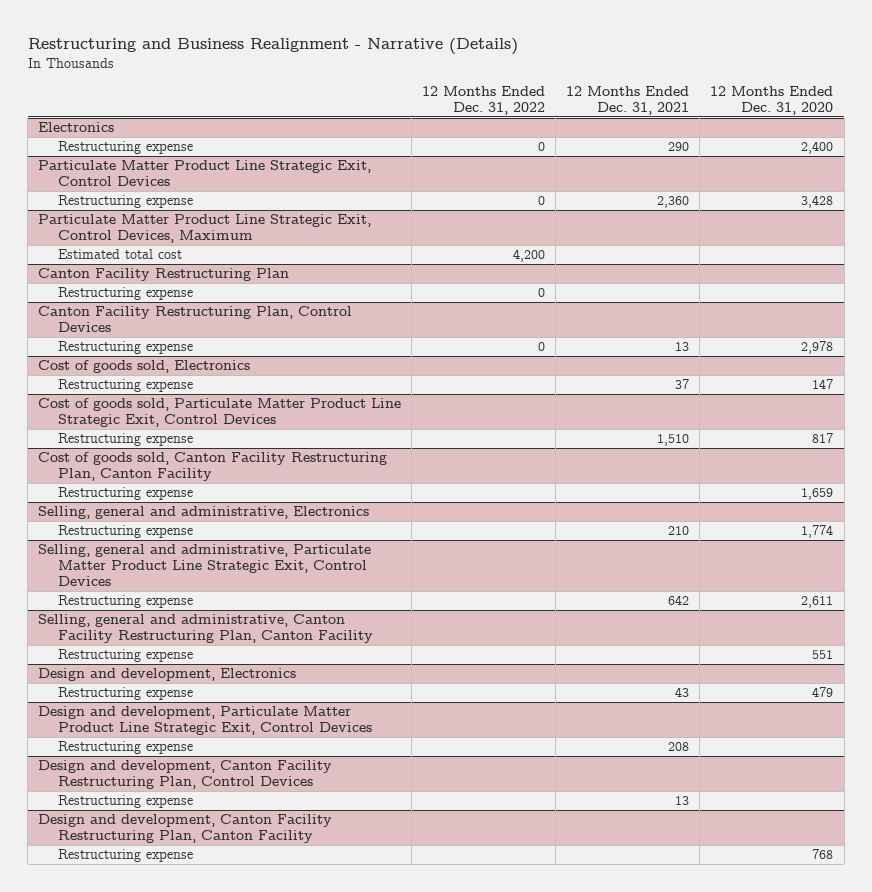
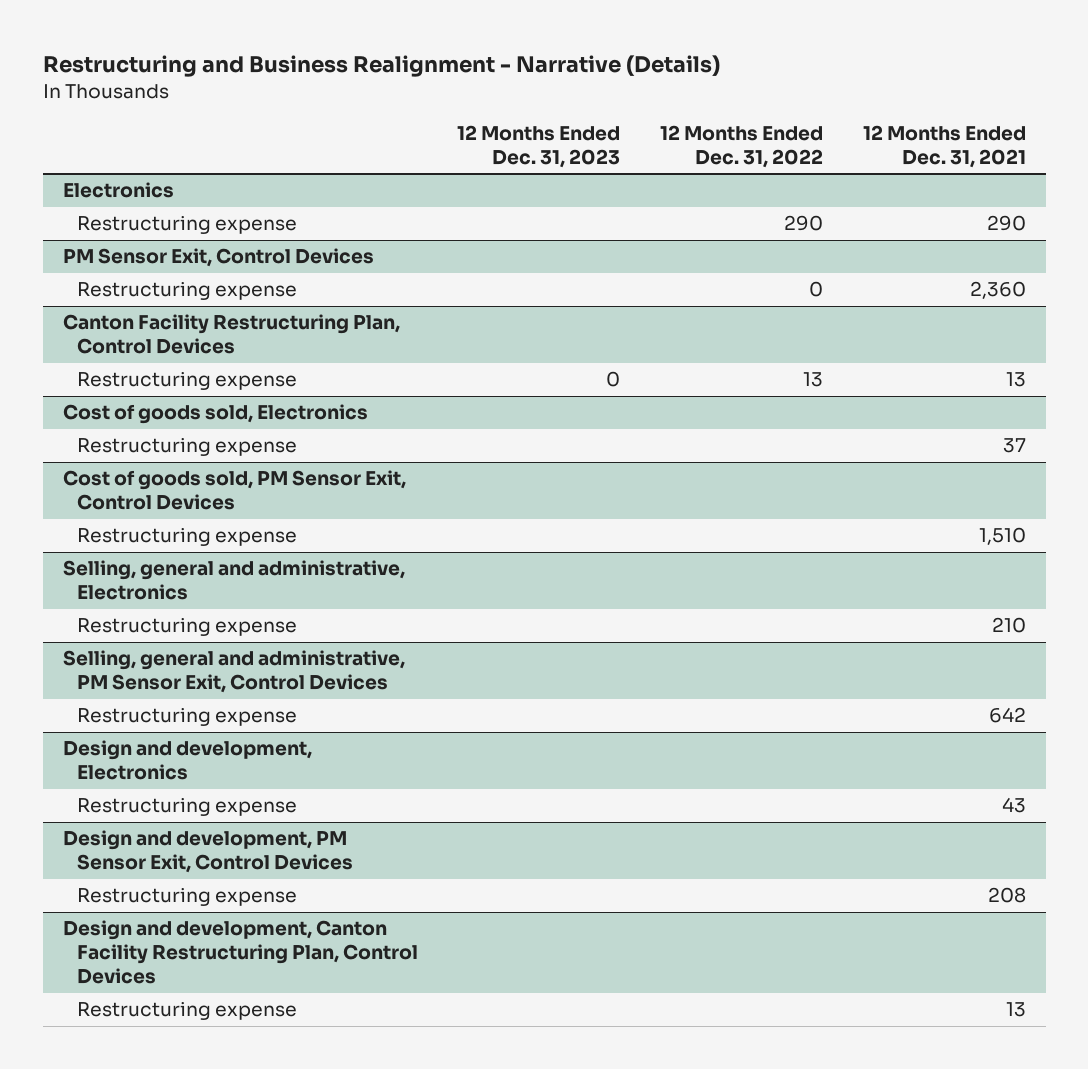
- | 12 Months Ended Dec. 31, 2022 | 12 Months Ended Dec. 31, 2021 | 12 Months Ended Dec. 31, 2020
+ | 12 Months Ended Dec. 31, 2023 | 12 Months Ended Dec. 31, 2022 | 12 Months Ended Dec. 31, 2021
@ Electronics
- Restructuring expense | 0 | 290 | 2,400
- Particulate Matter Product Line Strategic Exit, Control Devices
@ Electronics
+ Restructuring expense | | 290 | 290
+ PM Sensor Exit, Control Devices
- Particulate Matter Product Line Strategic Exit, Control Devices, Maximum
- Estimated total cost | 4,200 | |
- Canton Facility Restructuring Plan
- Restructuring expense | 0 | |
@ Canton Facility Restructuring Plan, Control Devices
- Restructuring expense | 0 | 13 | 2,978
+ Restructuring expense | 0 | 13 | 13
- Cost of goods sold, Particulate Matter Product Line Strategic Exit, Control Devices
+ Cost of goods sold, PM Sensor Exit, Control Devices
- Cost of goods sold, Canton Facility Restructuring Plan, Canton Facility
- Restructuring expense | | | 1,659
- Selling, general and administrative, Particulate Matter Product Line Strategic Exit, Control Devices
+ Selling, general and administrative, PM Sensor Exit, Control Devices
- Selling, general and administrative, Canton Facility Restructuring Plan, Canton Facility
- Restructuring expense | | | 551
- Design and development, Particulate Matter Product Line Strategic Exit, Control Devices
+ Design and development, PM Sensor Exit, Control Devices
- Design and development, Canton Facility Restructuring Plan, Canton Facility
- Restructuring expense | | | 768

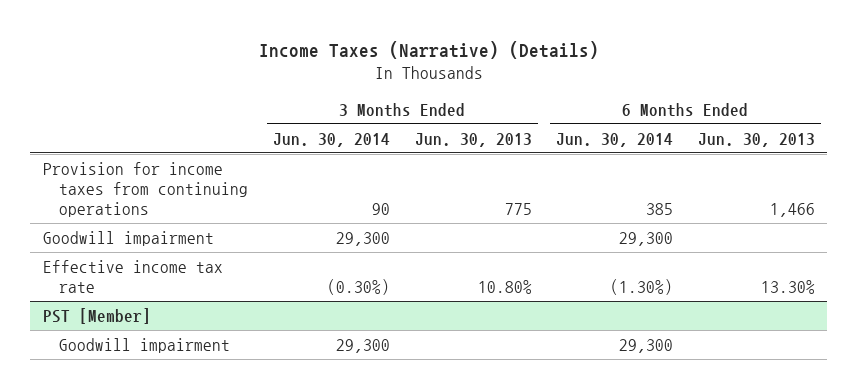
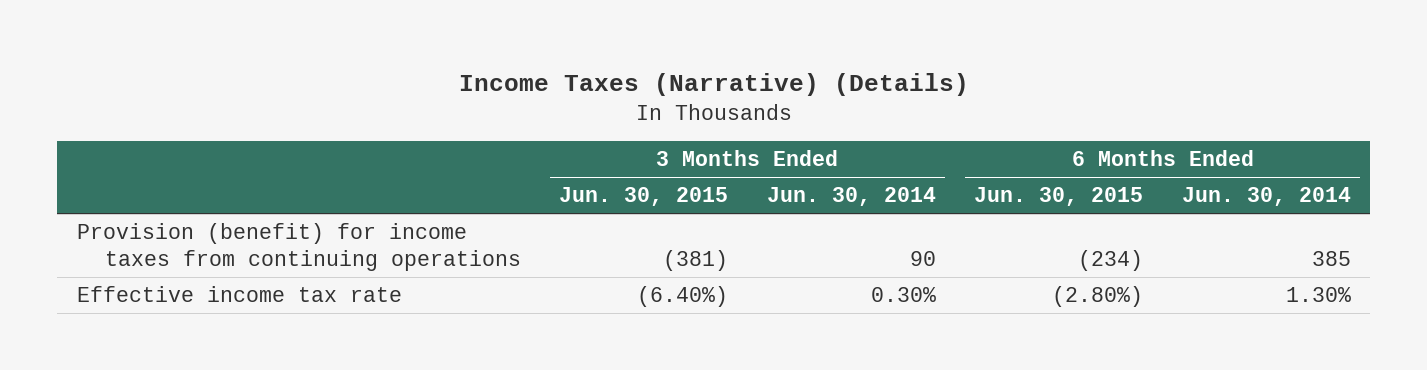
- | 3 Months Ended Jun. 30, 2014 | 3 Months Ended Jun. 30, 2013 | 6 Months Ended Jun. 30, 2014 | 6 Months Ended Jun. 30, 2013
+ | 3 Months Ended Jun. 30, 2015 | 3 Months Ended Jun. 30, 2014 | 6 Months Ended Jun. 30, 2015 | 6 Months Ended Jun. 30, 2014
- Provision for income taxes from continuing operations | 90 | 775 | 385 | 1,466
- Goodwill impairment | 29,300 | | 29,300 |
- Effective income tax rate | (0.30%) | 10.80% | (1.30%) | 13.30%
- PST [Member]
- Goodwill impairment | 29,300 | | 29,300 |
+ Provision (benefit) for income taxes from continuing operations | (381) | 90 | (234) | 385
+ Effective income tax rate | (6.40%) | 0.30% | (2.80%) | 1.30%

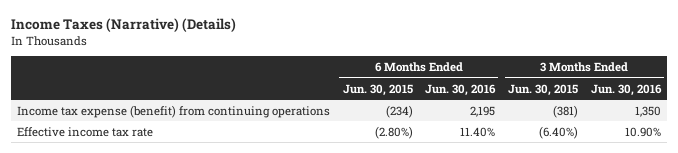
- | 3 Months Ended Jun. 30, 2015 | 3 Months Ended Jun. 30, 2014 | 6 Months Ended Jun. 30, 2015 | 6 Months Ended Jun. 30, 2014
+ | 6 Months Ended Jun. 30, 2015 | 6 Months Ended Jun. 30, 2016 | 3 Months Ended Jun. 30, 2015 | 3 Months Ended Jun. 30, 2016
- Provision (benefit) for income taxes from continuing operations | (381) | 90 | (234) | 385
+ Income tax expense (benefit) from continuing operations | (234) | 2,195 | (381) | 1,350

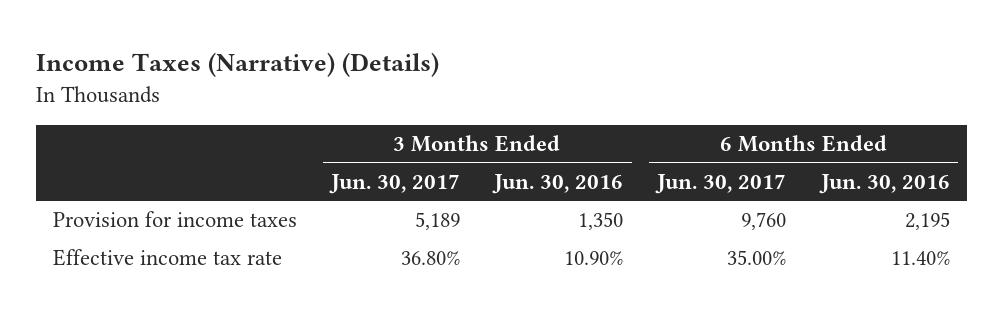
- | 6 Months Ended Jun. 30, 2015 | 6 Months Ended Jun. 30, 2016 | 3 Months Ended Jun. 30, 2015 | 3 Months Ended Jun. 30, 2016
+ | 3 Months Ended Jun. 30, 2017 | 3 Months Ended Jun. 30, 2016 | 6 Months Ended Jun. 30, 2017 | 6 Months Ended Jun. 30, 2016
- Income tax expense (benefit) from continuing operations | (234) | 2,195 | (381) | 1,350
+ Provision for income taxes | 5,189 | 1,350 | 9,760 | 2,195

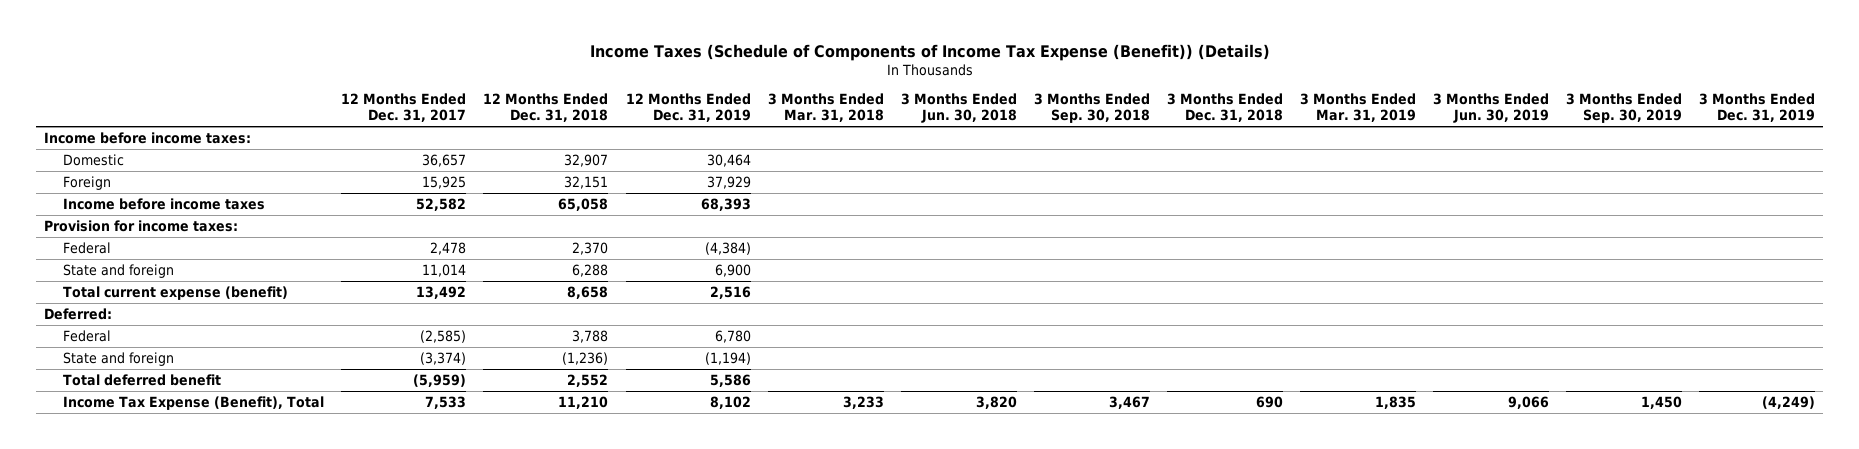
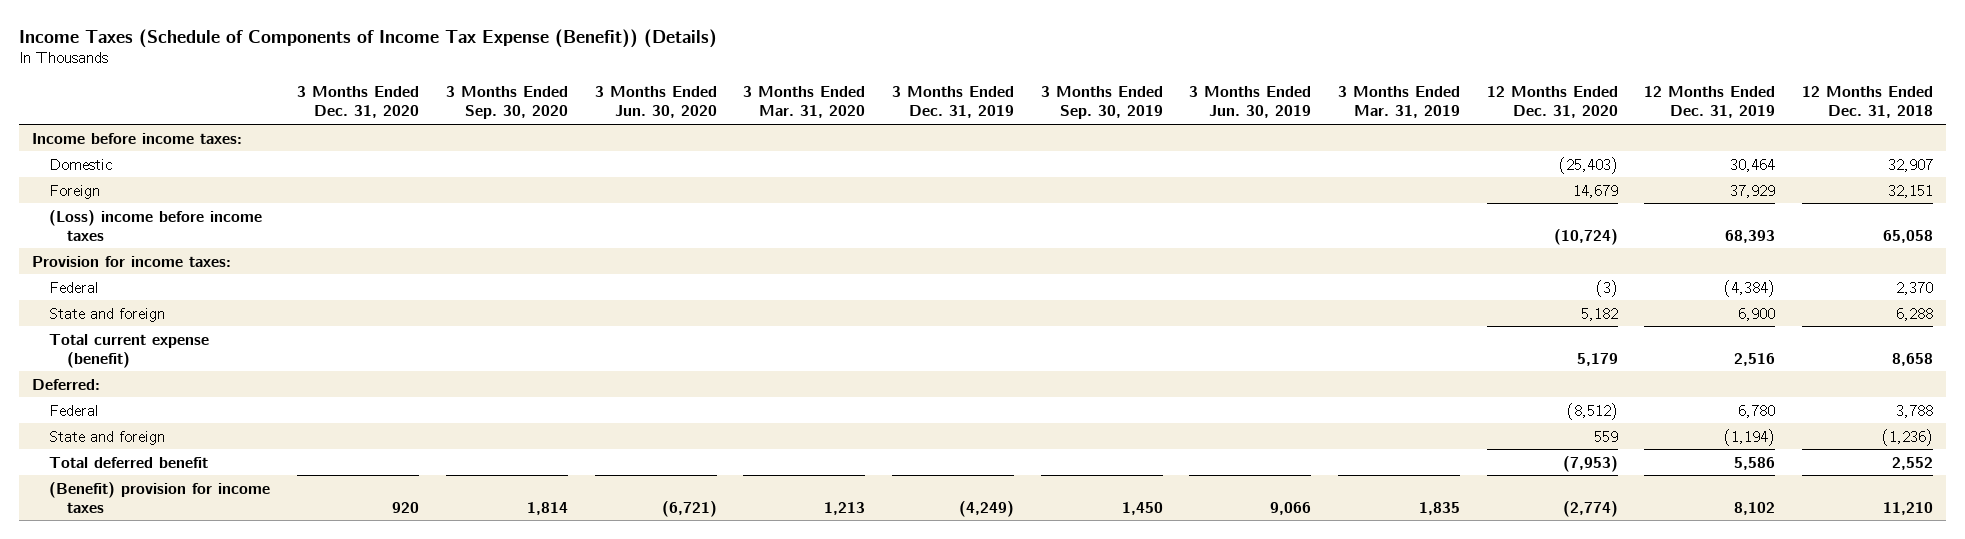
- | 12 Months Ended Dec. 31, 2017 | 12 Months Ended Dec. 31, 2018 | 12 Months Ended Dec. 31, 2019 | 3 Months Ended Mar. 31, 2018 | 3 Months Ended Jun. 30, 2018 | 3 Months Ended Sep. 30, 2018 | 3 Months Ended Dec. 31, 2018 | 3 Months Ended Mar. 31, 2019 | 3 Months Ended Jun. 30, 2019 | 3 Months Ended Sep. 30, 2019 | 3 Months Ended Dec. 31, 2019
+ | 3 Months Ended Dec. 31, 2020 | 3 Months Ended Sep. 30, 2020 | 3 Months Ended Jun. 30, 2020 | 3 Months Ended Mar. 31, 2020 | 3 Months Ended Dec. 31, 2019 | 3 Months Ended Sep. 30, 2019 | 3 Months Ended Jun. 30, 2019 | 3 Months Ended Mar. 31, 2019 | 12 Months Ended Dec. 31, 2020 | 12 Months Ended Dec. 31, 2019 | 12 Months Ended Dec. 31, 2018
- Income before income taxes | 52,582 | 65,058 | 68,393 | | | | | | | |
+ (Loss) income before income taxes | | | | | | | | | (10,724) | 68,393 | 65,058
- Income Tax Expense (Benefit), Total | 7,533 | 11,210 | 8,102 | 3,233 | 3,820 | 3,467 | 690 | 1,835 | 9,066 | 1,450 | (4,249)
+ (Benefit) provision for income taxes | 920 | 1,814 | (6,721) | 1,213 | (4,249) | 1,450 | 9,066 | 1,835 | (2,774) | 8,102 | 11,210

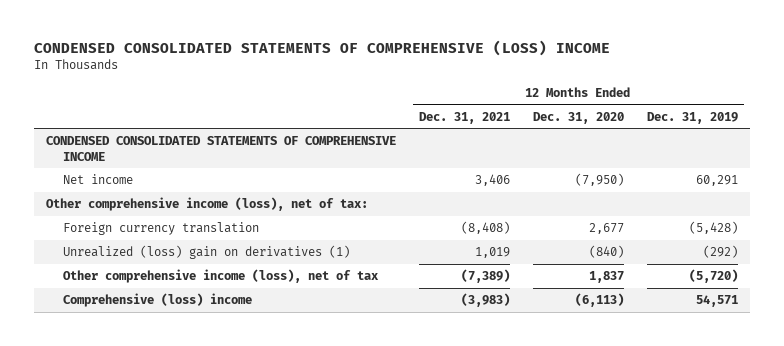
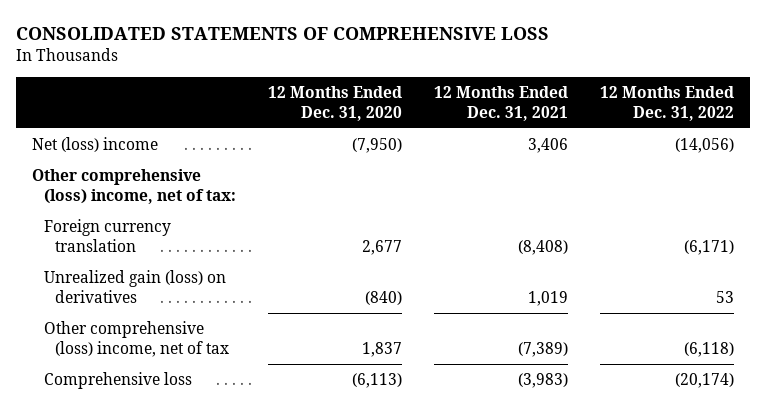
- CONDENSED CONSOLIDATED STATEMENTS OF COMPREHENSIVE (LOSS) INCOME
+ CONSOLIDATED STATEMENTS OF COMPREHENSIVE LOSS
- | 12 Months Ended Dec. 31, 2021 | 12 Months Ended Dec. 31, 2020 | 12 Months Ended Dec. 31, 2019
+ | 12 Months Ended Dec. 31, 2020 | 12 Months Ended Dec. 31, 2021 | 12 Months Ended Dec. 31, 2022
- CONDENSED CONSOLIDATED STATEMENTS OF COMPREHENSIVE INCOME
- Net income | 3,406 | (7,950) | 60,291
- Other comprehensive income (loss), net of tax:
+ Net (loss) income | (7,950) | 3,406 | (14,056)
+ Other comprehensive (loss) income, net of tax:
- Unrealized (loss) gain on derivatives (1) | 1,019 | (840) | (292)
- Other comprehensive income (loss), net of tax | (7,389) | 1,837 | (5,720)
- Comprehensive (loss) income | (3,983) | (6,113) | 54,571
+ Unrealized gain (loss) on derivatives | (840) | 1,019 | 53
+ Other comprehensive (loss) income, net of tax | 1,837 | (7,389) | (6,118)
+ Comprehensive loss | (6,113) | (3,983) | (20,174)

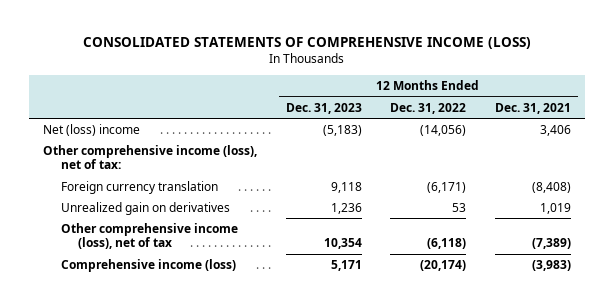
- CONSOLIDATED STATEMENTS OF COMPREHENSIVE LOSS
+ CONSOLIDATED STATEMENTS OF COMPREHENSIVE INCOME (LOSS)
- | 12 Months Ended Dec. 31, 2020 | 12 Months Ended Dec. 31, 2021 | 12 Months Ended Dec. 31, 2022
+ | 12 Months Ended Dec. 31, 2023 | 12 Months Ended Dec. 31, 2022 | 12 Months Ended Dec. 31, 2021
- Other comprehensive (loss) income, net of tax:
+ Other comprehensive income (loss), net of tax:
- Unrealized gain (loss) on derivatives | (840) | 1,019 | 53
- Other comprehensive (loss) income, net of tax | 1,837 | (7,389) | (6,118)
- Comprehensive loss | (6,113) | (3,983) | (20,174)
+ Unrealized gain on derivatives | 1,236 | 53 | 1,019
+ Other comprehensive income (loss), net of tax | 10,354 | (6,118) | (7,389)
+ Comprehensive income (loss) | 5,171 | (20,174) | (3,983)

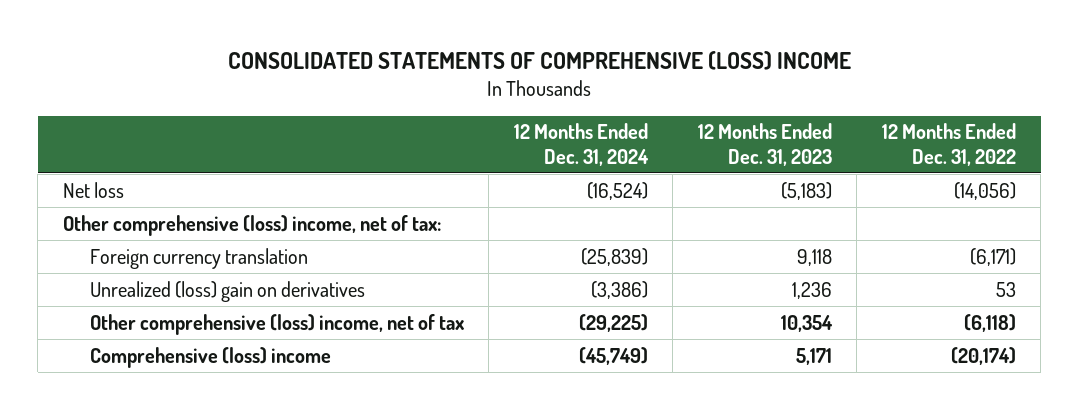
- CONSOLIDATED STATEMENTS OF COMPREHENSIVE INCOME (LOSS)
+ CONSOLIDATED STATEMENTS OF COMPREHENSIVE (LOSS) INCOME
- | 12 Months Ended Dec. 31, 2023 | 12 Months Ended Dec. 31, 2022 | 12 Months Ended Dec. 31, 2021
+ | 12 Months Ended Dec. 31, 2024 | 12 Months Ended Dec. 31, 2023 | 12 Months Ended Dec. 31, 2022
- Net (loss) income | (5,183) | (14,056) | 3,406
- Other comprehensive income (loss), net of tax:
+ Net loss | (16,524) | (5,183) | (14,056)
+ Other comprehensive (loss) income, net of tax:
- Unrealized gain on derivatives | 1,236 | 53 | 1,019
- Other comprehensive income (loss), net of tax | 10,354 | (6,118) | (7,389)
- Comprehensive income (loss) | 5,171 | (20,174) | (3,983)
+ Unrealized (loss) gain on derivatives | (3,386) | 1,236 | 53
+ Other comprehensive (loss) income, net of tax | (29,225) | 10,354 | (6,118)
+ Comprehensive (loss) income | (45,749) | 5,171 | (20,174)

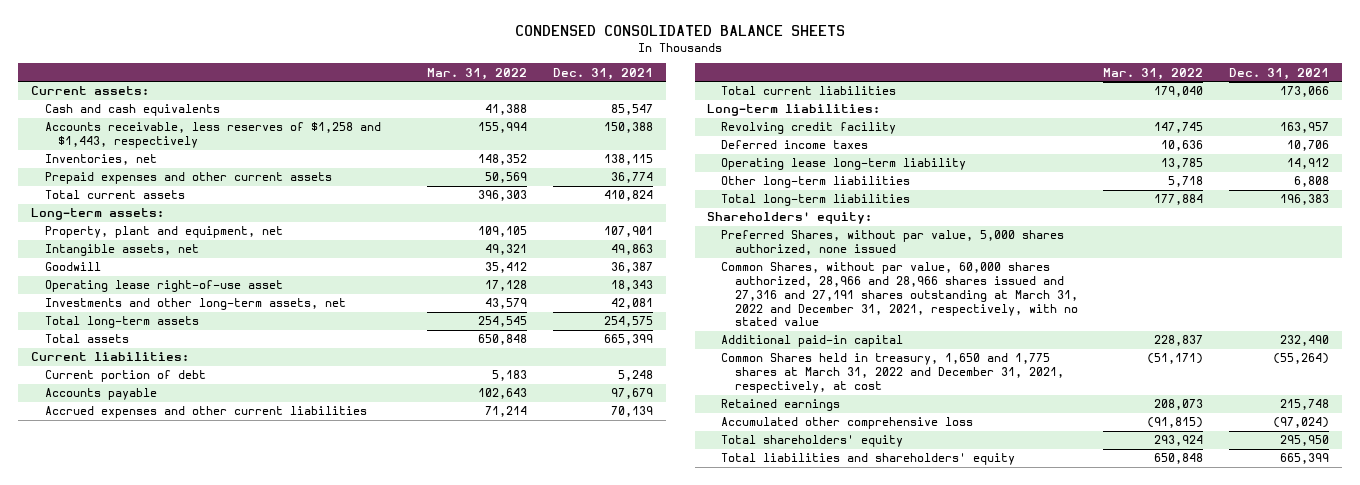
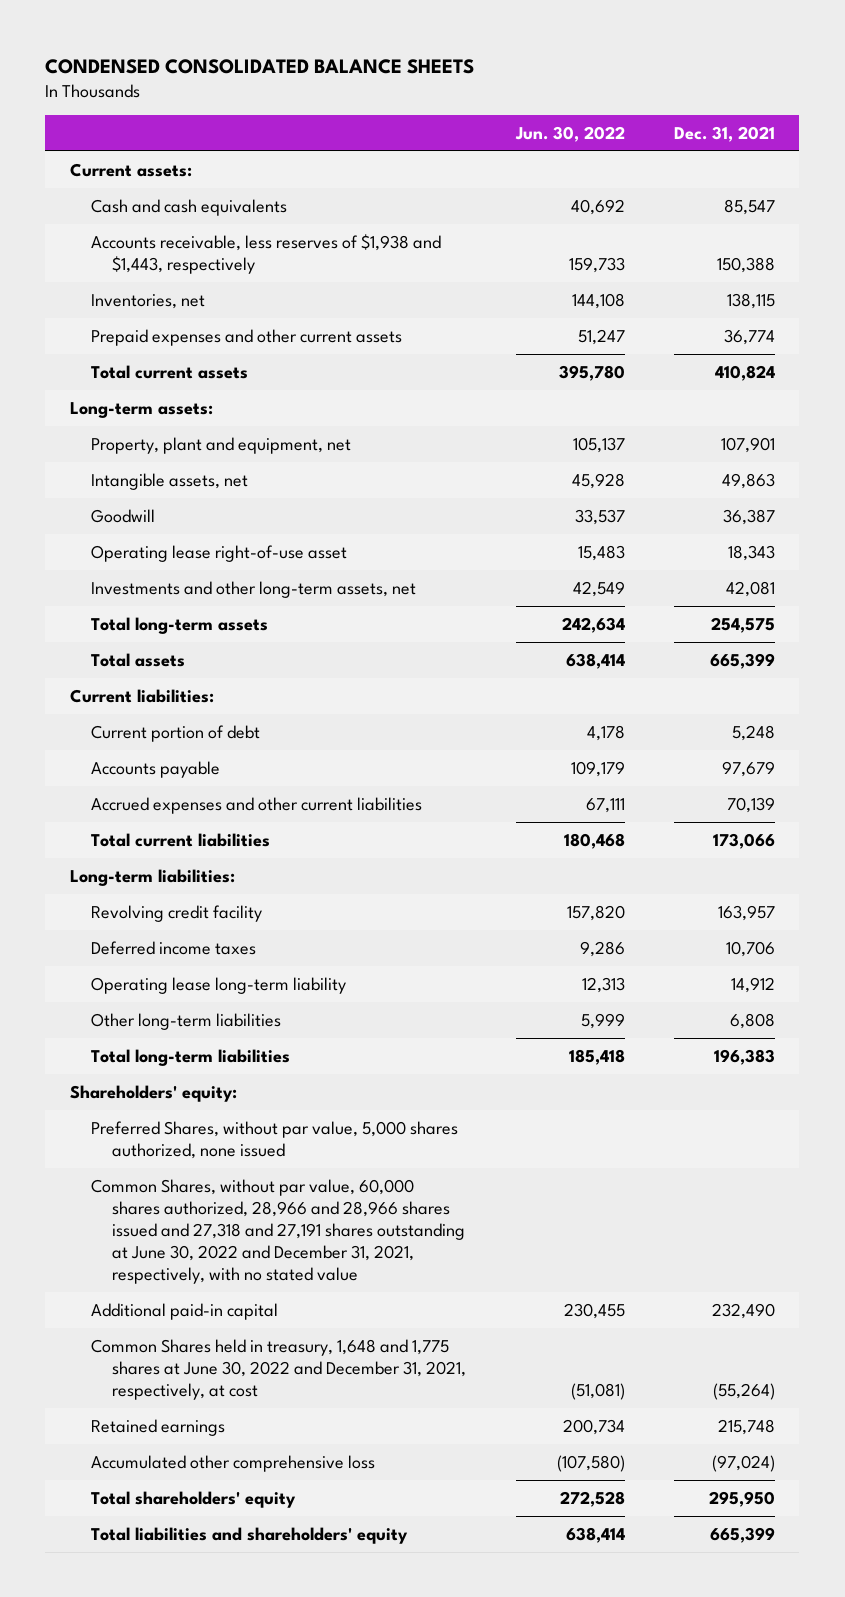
- | Mar. 31, 2022 | Dec. 31, 2021
+ | Jun. 30, 2022 | Dec. 31, 2021
- Accounts receivable, less reserves of $1,258 and $1,443, respectively | 155,994 | 150,388
+ Accounts receivable, less reserves of $1,938 and $1,443, respectively | 159,733 | 150,388
- Common Shares, without par value, 60,000 shares authorized, 28,966 and 28,966 shares issued and 27,316 and 27,191 shares outstanding at March 31, 2022 and December 31, 2021, respectively, with no stated value
+ Common Shares, without par value, 60,000 shares authorized, 28,966 and 28,966 shares issued and 27,318 and 27,191 shares outstanding at June 30, 2022 and December 31, 2021, respectively, with no stated value
- Common Shares held in treasury, 1,650 and 1,775 shares at March 31, 2022 and December 31, 2021, respectively, at cost | (51,171) | (55,264)
+ Common Shares held in treasury, 1,648 and 1,775 shares at June 30, 2022 and December 31, 2021, respectively, at cost | (51,081) | (55,264)

